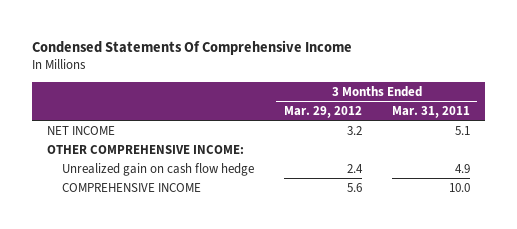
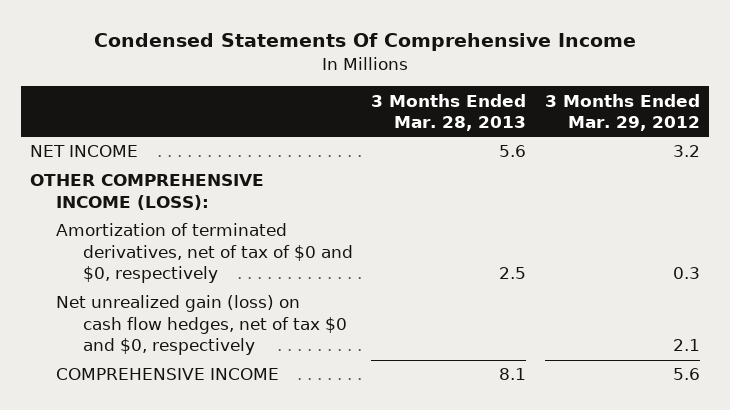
- | 3 Months Ended Mar. 29, 2012 | 3 Months Ended Mar. 31, 2011
+ | 3 Months Ended Mar. 28, 2013 | 3 Months Ended Mar. 29, 2012
- OTHER COMPREHENSIVE INCOME:
- Unrealized gain on cash flow hedge | 2.4 | 4.9
+ OTHER COMPREHENSIVE INCOME (LOSS):
+ Amortization of terminated derivatives, net of tax of $0 and $0, respectively | 2.5 | 0.3
+ Net unrealized gain (loss) on cash flow hedges, net of tax $0 and $0, respectively | | 2.1

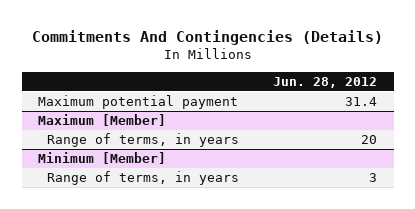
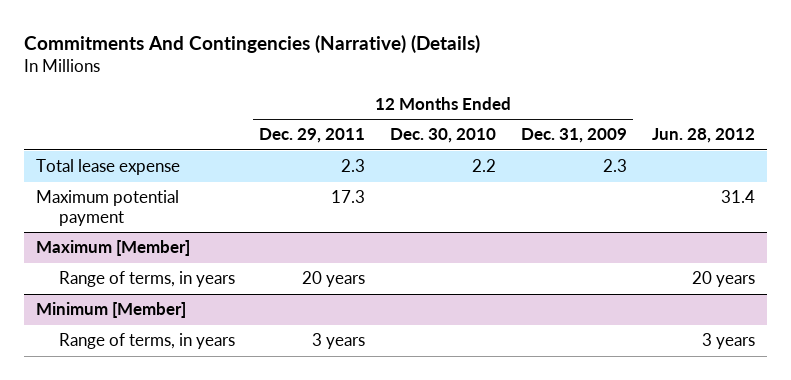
- Commitments And Contingencies (Details)
+ Commitments And Contingencies (Narrative) (Details)
- | Jun. 28, 2012
+ | 12 Months Ended Dec. 29, 2011 | 12 Months Ended Dec. 30, 2010 | 12 Months Ended Dec. 31, 2009 | Jun. 28, 2012
+ Total lease expense | 2.3 | 2.2 | 2.3 |
@ Maximum [Member]
- Range of terms, in years | 20
+ Range of terms, in years | 20 years | | | 20 years
@ Minimum [Member]
- Range of terms, in years | 3
+ Range of terms, in years | 3 years | | | 3 years

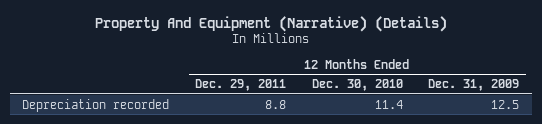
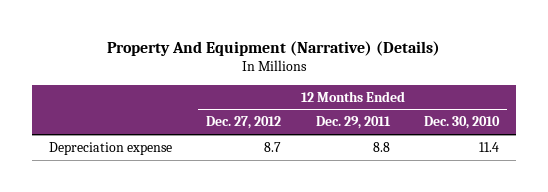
- | 12 Months Ended Dec. 29, 2011 | 12 Months Ended Dec. 30, 2010 | 12 Months Ended Dec. 31, 2009
+ | 12 Months Ended Dec. 27, 2012 | 12 Months Ended Dec. 29, 2011 | 12 Months Ended Dec. 30, 2010
- Depreciation recorded | 8.8 | 11.4 | 12.5
+ Depreciation expense | 8.7 | 8.8 | 11.4

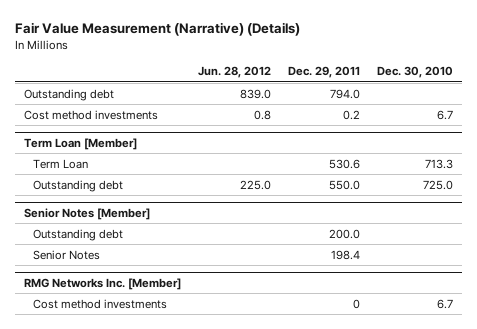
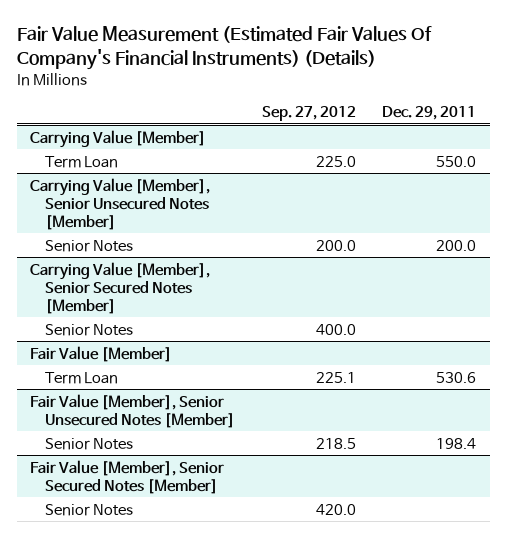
- Fair Value Measurement (Narrative) (Details)
+ Fair Value Measurement (Estimated Fair Values Of Company's Financial Instruments) (Details)
- | Jun. 28, 2012 | Dec. 29, 2011 | Dec. 30, 2010
+ | Sep. 27, 2012 | Dec. 29, 2011
- Outstanding debt | 839.0 | 794.0 |
- Cost method investments | 0.8 | 0.2 | 6.7
- Term Loan [Member]
+ Carrying Value [Member]
+ Term Loan | 225.0 | 550.0
+ Carrying Value [Member], Senior Unsecured Notes [Member]
+ Senior Notes | 200.0 | 200.0
+ Carrying Value [Member], Senior Secured Notes [Member]
+ Senior Notes | 400.0 |
+ Fair Value [Member]
- Outstanding debt | 225.0 | 550.0 | 725.0
- Senior Notes [Member]
- Outstanding debt | | 200.0 |
+ Fair Value [Member], Senior Unsecured Notes [Member]
- RMG Networks Inc. [Member]
- Cost method investments | | 0 | 6.7
+ Fair Value [Member], Senior Secured Notes [Member]
+ Senior Notes | 420.0 |

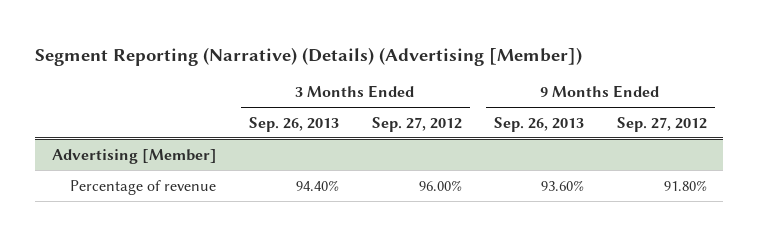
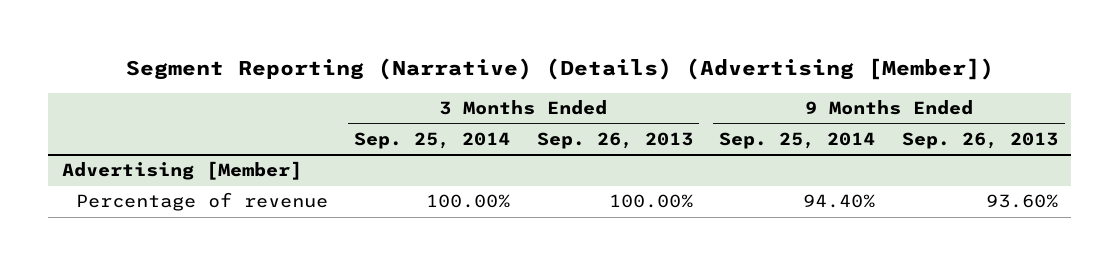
- | 3 Months Ended Sep. 26, 2013 | 3 Months Ended Sep. 27, 2012 | 9 Months Ended Sep. 26, 2013 | 9 Months Ended Sep. 27, 2012
+ | 3 Months Ended Sep. 25, 2014 | 3 Months Ended Sep. 26, 2013 | 9 Months Ended Sep. 25, 2014 | 9 Months Ended Sep. 26, 2013
@ Advertising [Member]
- Percentage of revenue | 94.40% | 96.00% | 93.60% | 91.80%
+ Percentage of revenue | 100.00% | 100.00% | 94.40% | 93.60%

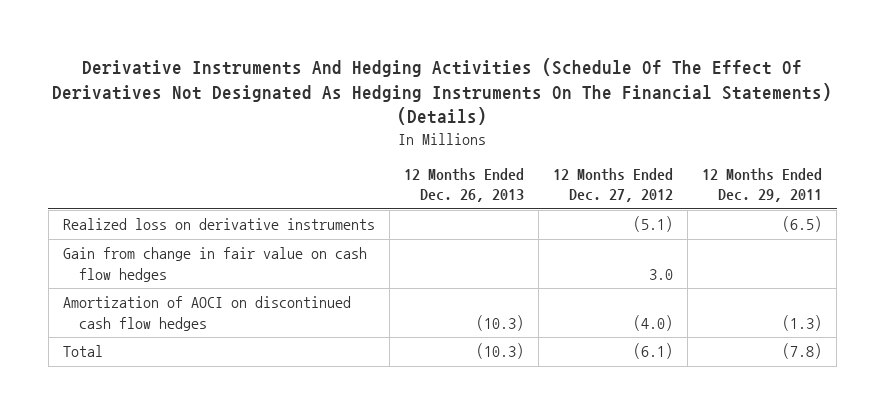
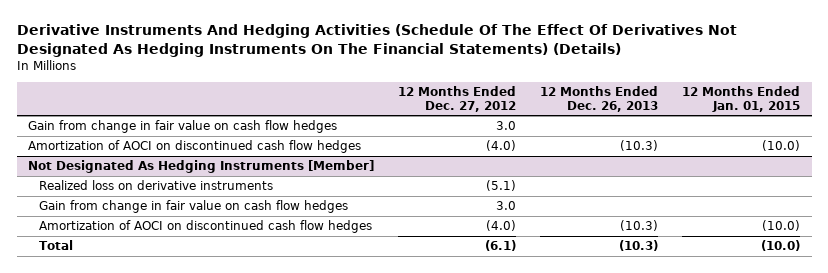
- | 12 Months Ended Dec. 26, 2013 | 12 Months Ended Dec. 27, 2012 | 12 Months Ended Dec. 29, 2011
+ | 12 Months Ended Dec. 27, 2012 | 12 Months Ended Dec. 26, 2013 | 12 Months Ended Jan. 01, 2015
+ Gain from change in fair value on cash flow hedges | 3.0 | |
+ Amortization of AOCI on discontinued cash flow hedges | (4.0) | (10.3) | (10.0)
+ Not Designated As Hedging Instruments [Member]

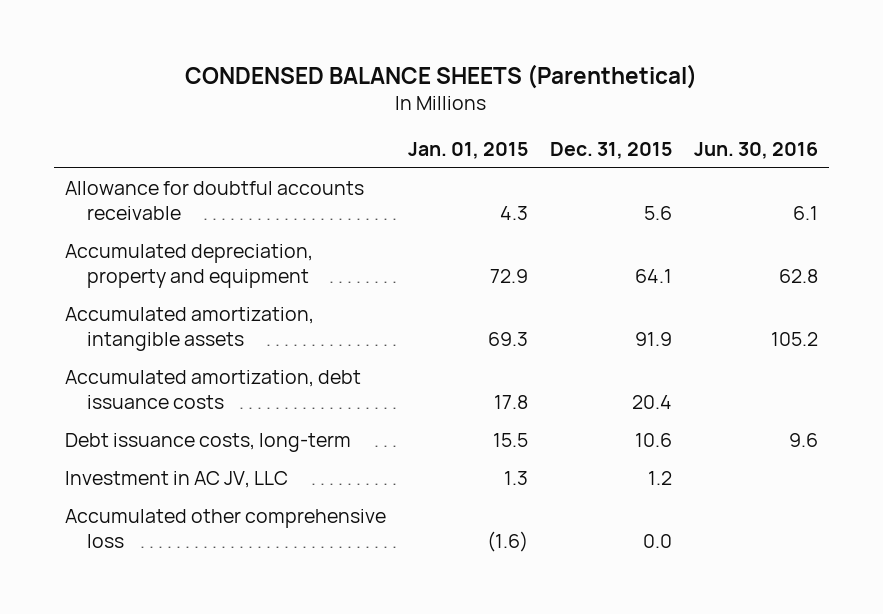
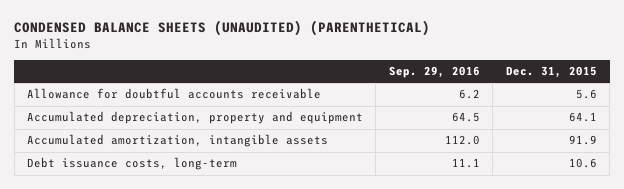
- CONDENSED BALANCE SHEETS (Parenthetical)
+ CONDENSED BALANCE SHEETS (UNAUDITED) (PARENTHETICAL)
- | Jan. 01, 2015 | Dec. 31, 2015 | Jun. 30, 2016
+ | Sep. 29, 2016 | Dec. 31, 2015
- Accumulated amortization, debt issuance costs | 17.8 | 20.4 |
- Investment in AC JV, LLC | 1.3 | 1.2 |
- Accumulated other comprehensive loss | (1.6) | 0.0 |

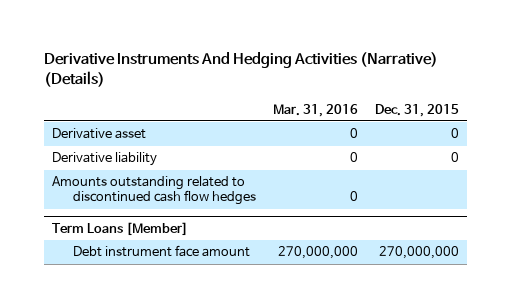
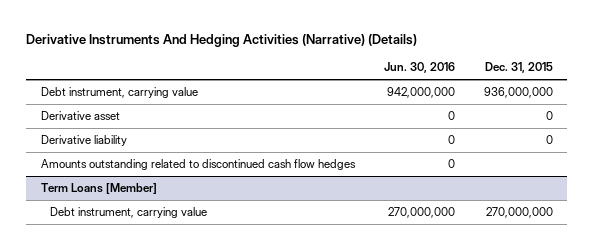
- | Mar. 31, 2016 | Dec. 31, 2015
+ | Jun. 30, 2016 | Dec. 31, 2015
+ Debt instrument, carrying value | 942,000,000 | 936,000,000
@ Term Loans [Member]
- Debt instrument face amount | 270,000,000 | 270,000,000
+ Debt instrument, carrying value | 270,000,000 | 270,000,000

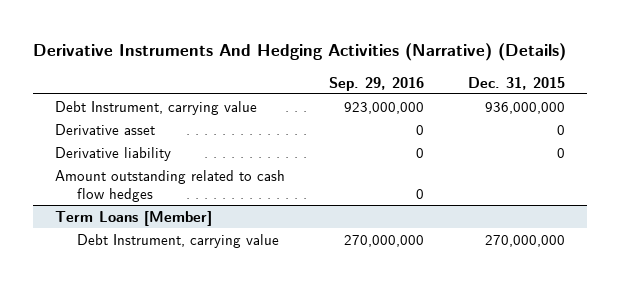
- | Jun. 30, 2016 | Dec. 31, 2015
+ | Sep. 29, 2016 | Dec. 31, 2015
- Debt instrument, carrying value | 942,000,000 | 936,000,000
+ Debt Instrument, carrying value | 923,000,000 | 936,000,000
- Amounts outstanding related to discontinued cash flow hedges | 0 |
+ Amount outstanding related to cash flow hedges | 0 |
@ Term Loans [Member]
- Debt instrument, carrying value | 270,000,000 | 270,000,000
+ Debt Instrument, carrying value | 270,000,000 | 270,000,000

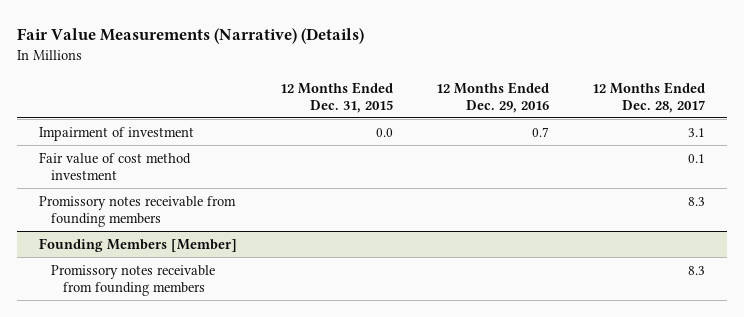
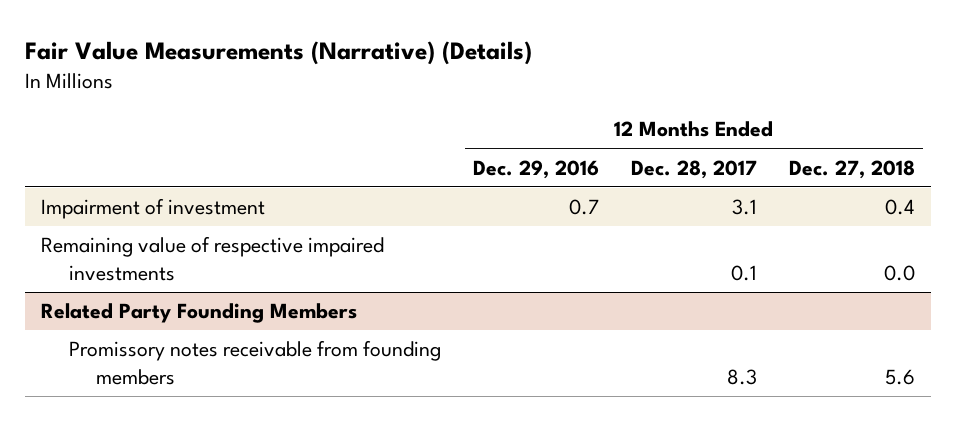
- | 12 Months Ended Dec. 31, 2015 | 12 Months Ended Dec. 29, 2016 | 12 Months Ended Dec. 28, 2017
+ | 12 Months Ended Dec. 29, 2016 | 12 Months Ended Dec. 28, 2017 | 12 Months Ended Dec. 27, 2018
- Fair value of cost method investment | | | 0.1
- Promissory notes receivable from founding members | | | 8.3
- Founding Members [Member]
+ Remaining value of respective impaired investments | | 0.1 | 0.0
+ Related Party Founding Members

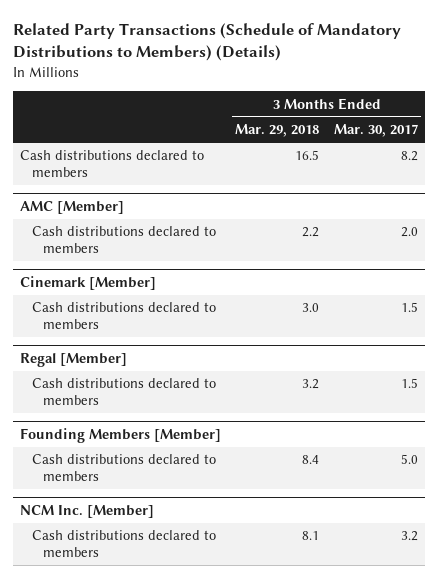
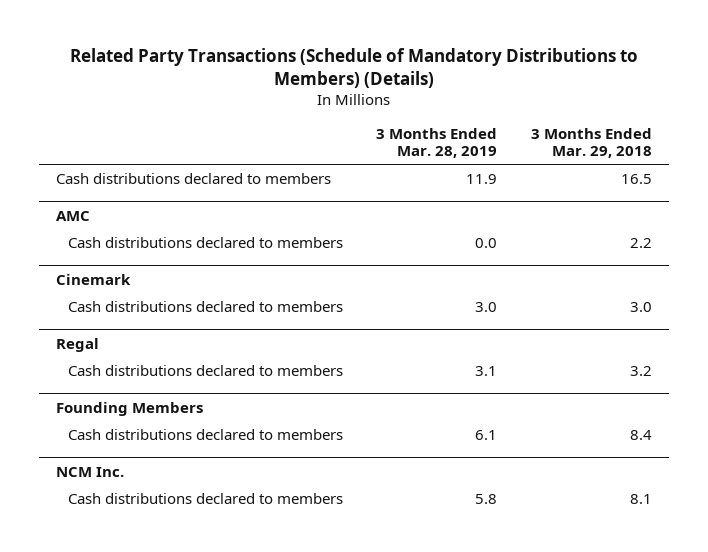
- | 3 Months Ended Mar. 29, 2018 | 3 Months Ended Mar. 30, 2017
+ | 3 Months Ended Mar. 28, 2019 | 3 Months Ended Mar. 29, 2018
- AMC [Member]
+ AMC
- Cinemark [Member]
+ Cinemark
- Regal [Member]
+ Regal
- Founding Members [Member]
+ Founding Members
- NCM Inc. [Member]
+ NCM Inc.

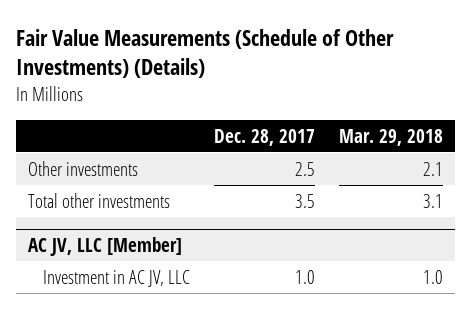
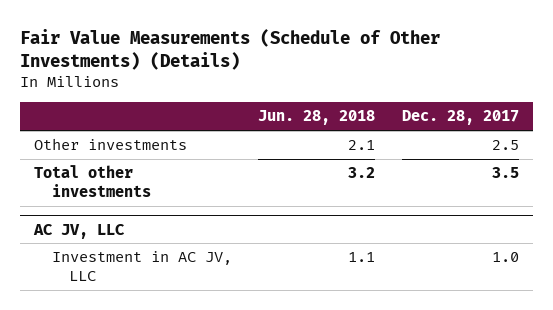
- | Dec. 28, 2017 | Mar. 29, 2018
+ | Jun. 28, 2018 | Dec. 28, 2017
- AC JV, LLC [Member]
+ AC JV, LLC

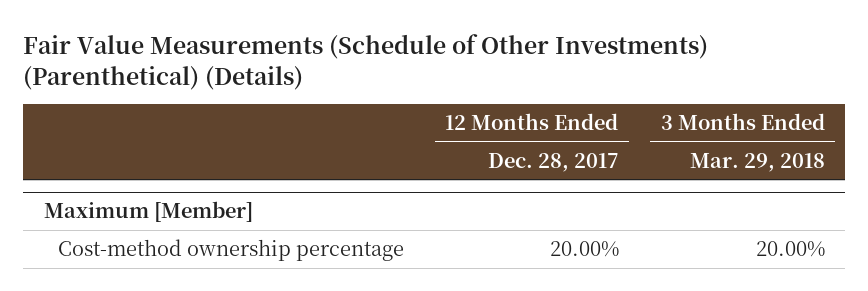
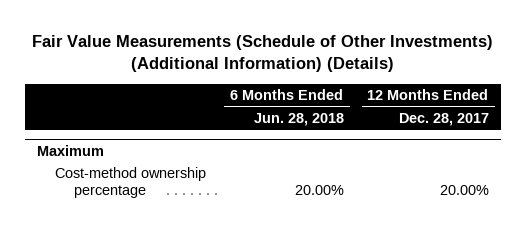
- Fair Value Measurements (Schedule of Other Investments) (Parenthetical) (Details)
+ Fair Value Measurements (Schedule of Other Investments) (Additional Information) (Details)
- | 12 Months Ended Dec. 28, 2017 | 3 Months Ended Mar. 29, 2018
+ | 6 Months Ended Jun. 28, 2018 | 12 Months Ended Dec. 28, 2017
- Maximum [Member]
+ Maximum

